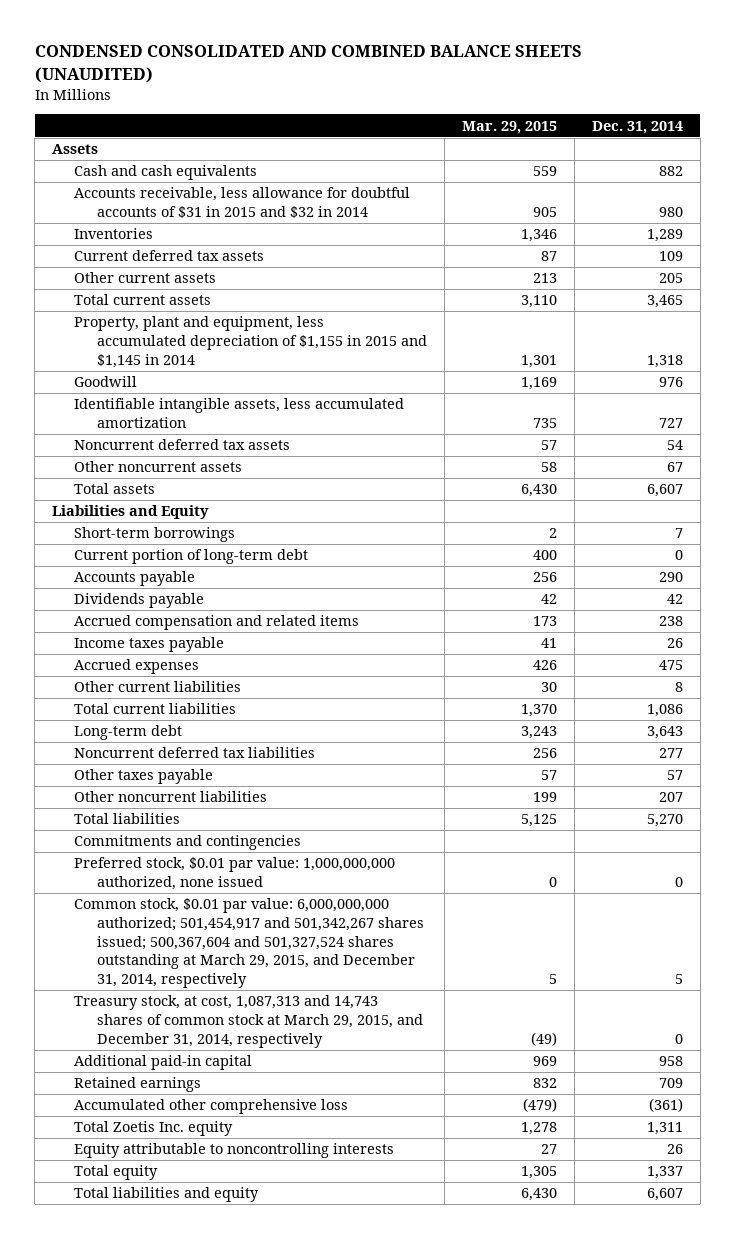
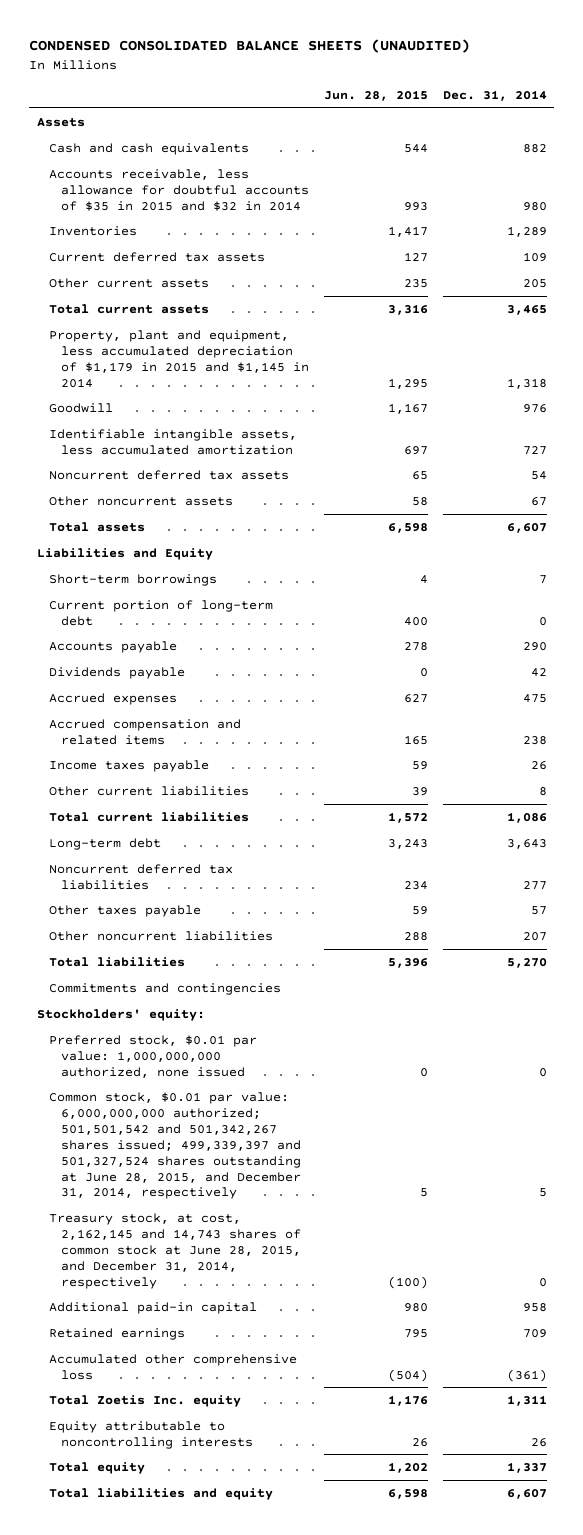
- CONDENSED CONSOLIDATED AND COMBINED BALANCE SHEETS (UNAUDITED)
+ CONDENSED CONSOLIDATED BALANCE SHEETS (UNAUDITED)
- | Mar. 29, 2015 | Dec. 31, 2014
+ | Jun. 28, 2015 | Dec. 31, 2014
- Accounts receivable, less allowance for doubtful accounts of $31 in 2015 and $32 in 2014 | 905 | 980
+ Accounts receivable, less allowance for doubtful accounts of $35 in 2015 and $32 in 2014 | 993 | 980
- Property, plant and equipment, less accumulated depreciation of $1,155 in 2015 and $1,145 in 2014 | 1,301 | 1,318
+ Property, plant and equipment, less accumulated depreciation of $1,179 in 2015 and $1,145 in 2014 | 1,295 | 1,318
moved up: Accrued expenses | 627 | 475
+ Stockholders' equity:
- Common stock, $0.01 par value: 6,000,000,000 authorized; 501,454,917 and 501,342,267 shares issued; 500,367,604 and 501,327,524 shares outstanding at March 29, 2015, and December 31, 2014, respectively | 5 | 5
- Treasury stock, at cost, 1,087,313 and 14,743 shares of common stock at March 29, 2015, and December 31, 2014, respectively | (49) | 0
+ Common stock, $0.01 par value: 6,000,000,000 authorized; 501,501,542 and 501,342,267 shares issued; 499,339,397 and 501,327,524 shares outstanding at June 28, 2015, and December 31, 2014, respectively | 5 | 5
+ Treasury stock, at cost, 2,162,145 and 14,743 shares of common stock at June 28, 2015, and December 31, 2014, respectively | (100) | 0

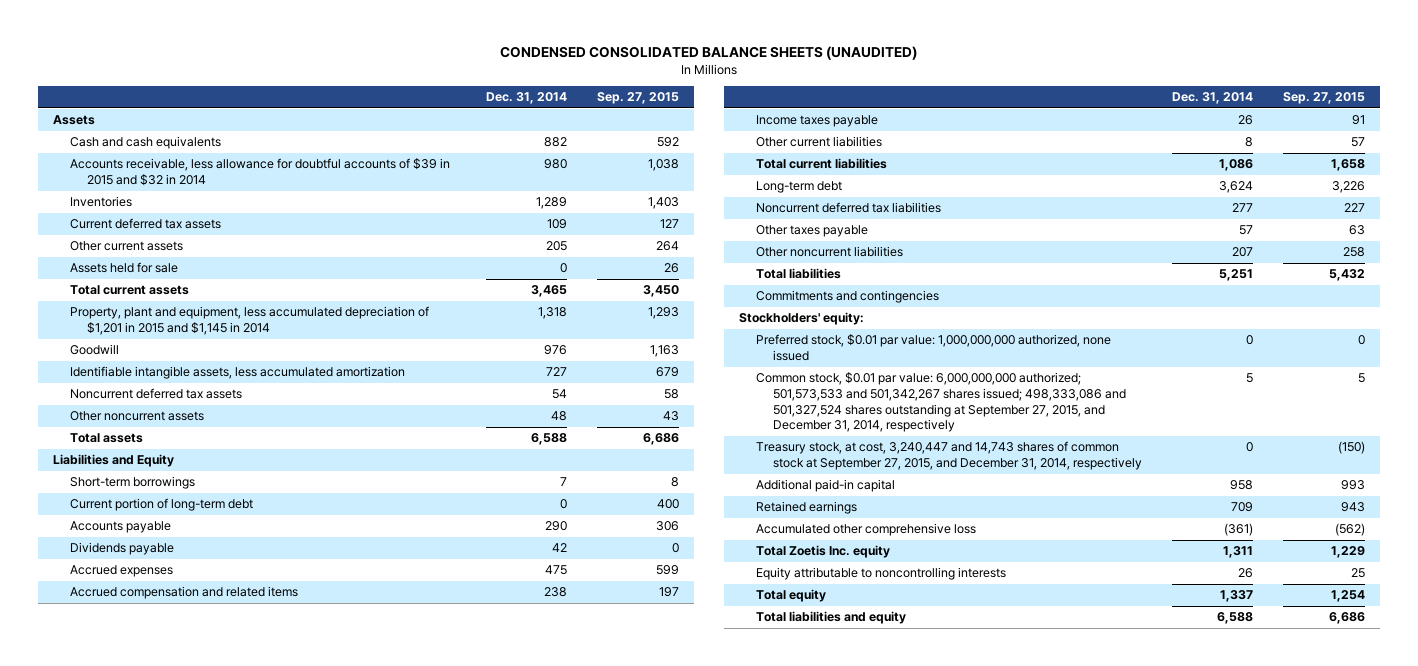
- | Jun. 28, 2015 | Dec. 31, 2014
+ | Dec. 31, 2014 | Sep. 27, 2015
- Accounts receivable, less allowance for doubtful accounts of $35 in 2015 and $32 in 2014 | 993 | 980
+ Accounts receivable, less allowance for doubtful accounts of $39 in 2015 and $32 in 2014 | 980 | 1,038
+ Assets held for sale | 0 | 26
- Property, plant and equipment, less accumulated depreciation of $1,179 in 2015 and $1,145 in 2014 | 1,295 | 1,318
+ Property, plant and equipment, less accumulated depreciation of $1,201 in 2015 and $1,145 in 2014 | 1,318 | 1,293
- Other noncurrent assets | 58 | 67
- Total assets | 6,598 | 6,607
+ Other noncurrent assets | 48 | 43
+ Total assets | 6,588 | 6,686
- Long-term debt | 3,243 | 3,643
+ Long-term debt | 3,624 | 3,226
- Total liabilities | 5,396 | 5,270
+ Total liabilities | 5,251 | 5,432
- Common stock, $0.01 par value: 6,000,000,000 authorized; 501,501,542 and 501,342,267 shares issued; 499,339,397 and 501,327,524 shares outstanding at June 28, 2015, and December 31, 2014, respectively | 5 | 5
- Treasury stock, at cost, 2,162,145 and 14,743 shares of common stock at June 28, 2015, and December 31, 2014, respectively | (100) | 0
+ Common stock, $0.01 par value: 6,000,000,000 authorized; 501,573,533 and 501,342,267 shares issued; 498,333,086 and 501,327,524 shares outstanding at September 27, 2015, and December 31, 2014, respectively | 5 | 5
+ Treasury stock, at cost, 3,240,447 and 14,743 shares of common stock at September 27, 2015, and December 31, 2014, respectively | 0 | (150)
- Total liabilities and equity | 6,598 | 6,607
+ Total liabilities and equity | 6,588 | 6,686

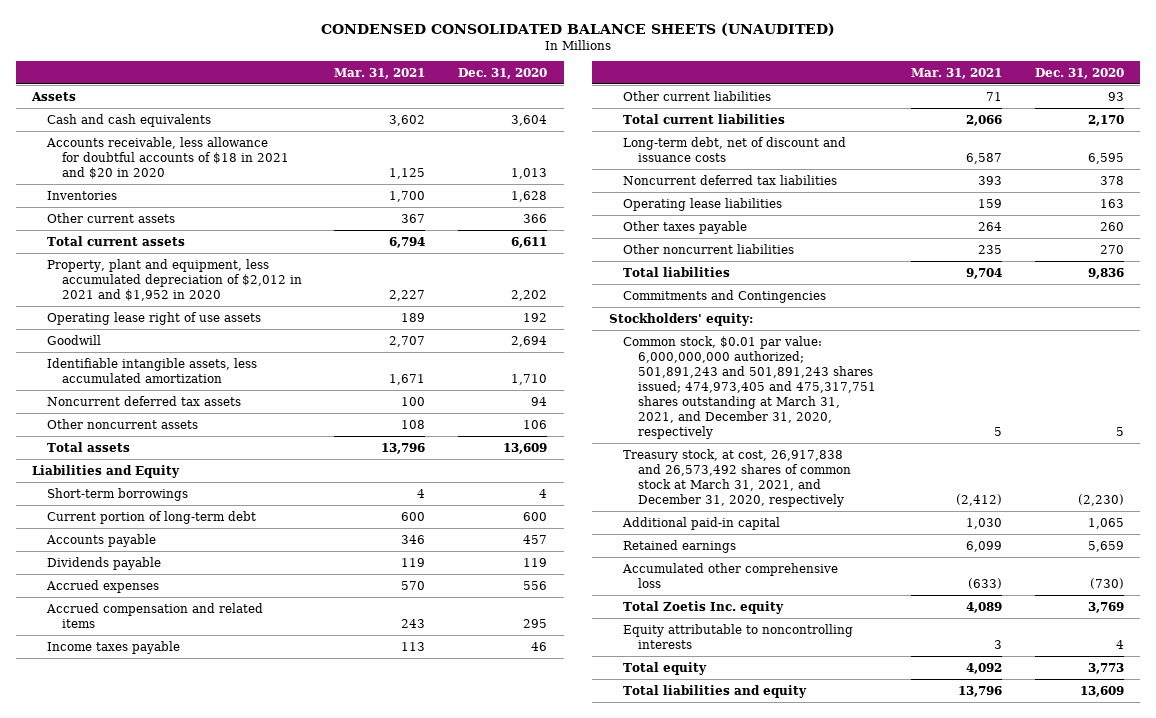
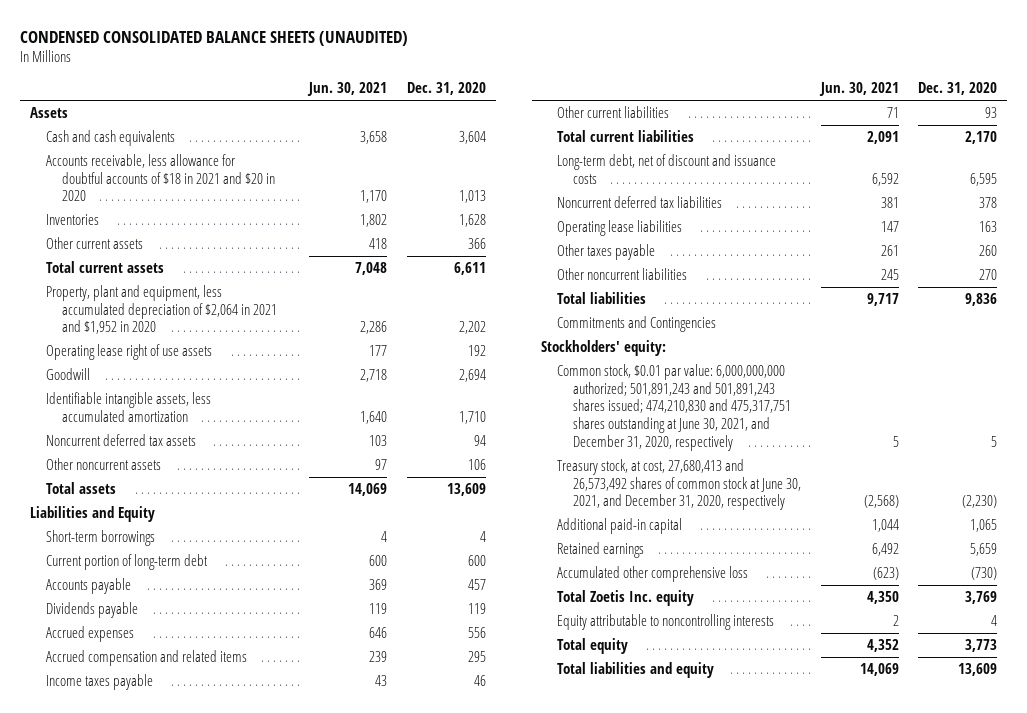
- | Mar. 31, 2021 | Dec. 31, 2020
+ | Jun. 30, 2021 | Dec. 31, 2020
- Property, plant and equipment, less accumulated depreciation of $2,012 in 2021 and $1,952 in 2020 | 2,227 | 2,202
+ Property, plant and equipment, less accumulated depreciation of $2,064 in 2021 and $1,952 in 2020 | 2,286 | 2,202
- Common stock, $0.01 par value: 6,000,000,000 authorized; 501,891,243 and 501,891,243 shares issued; 474,973,405 and 475,317,751 shares outstanding at March 31, 2021, and December 31, 2020, respectively | 5 | 5
- Treasury stock, at cost, 26,917,838 and 26,573,492 shares of common stock at March 31, 2021, and December 31, 2020, respectively | (2,412) | (2,230)
+ Common stock, $0.01 par value: 6,000,000,000 authorized; 501,891,243 and 501,891,243 shares issued; 474,210,830 and 475,317,751 shares outstanding at June 30, 2021, and December 31, 2020, respectively | 5 | 5
+ Treasury stock, at cost, 27,680,413 and 26,573,492 shares of common stock at June 30, 2021, and December 31, 2020, respectively | (2,568) | (2,230)

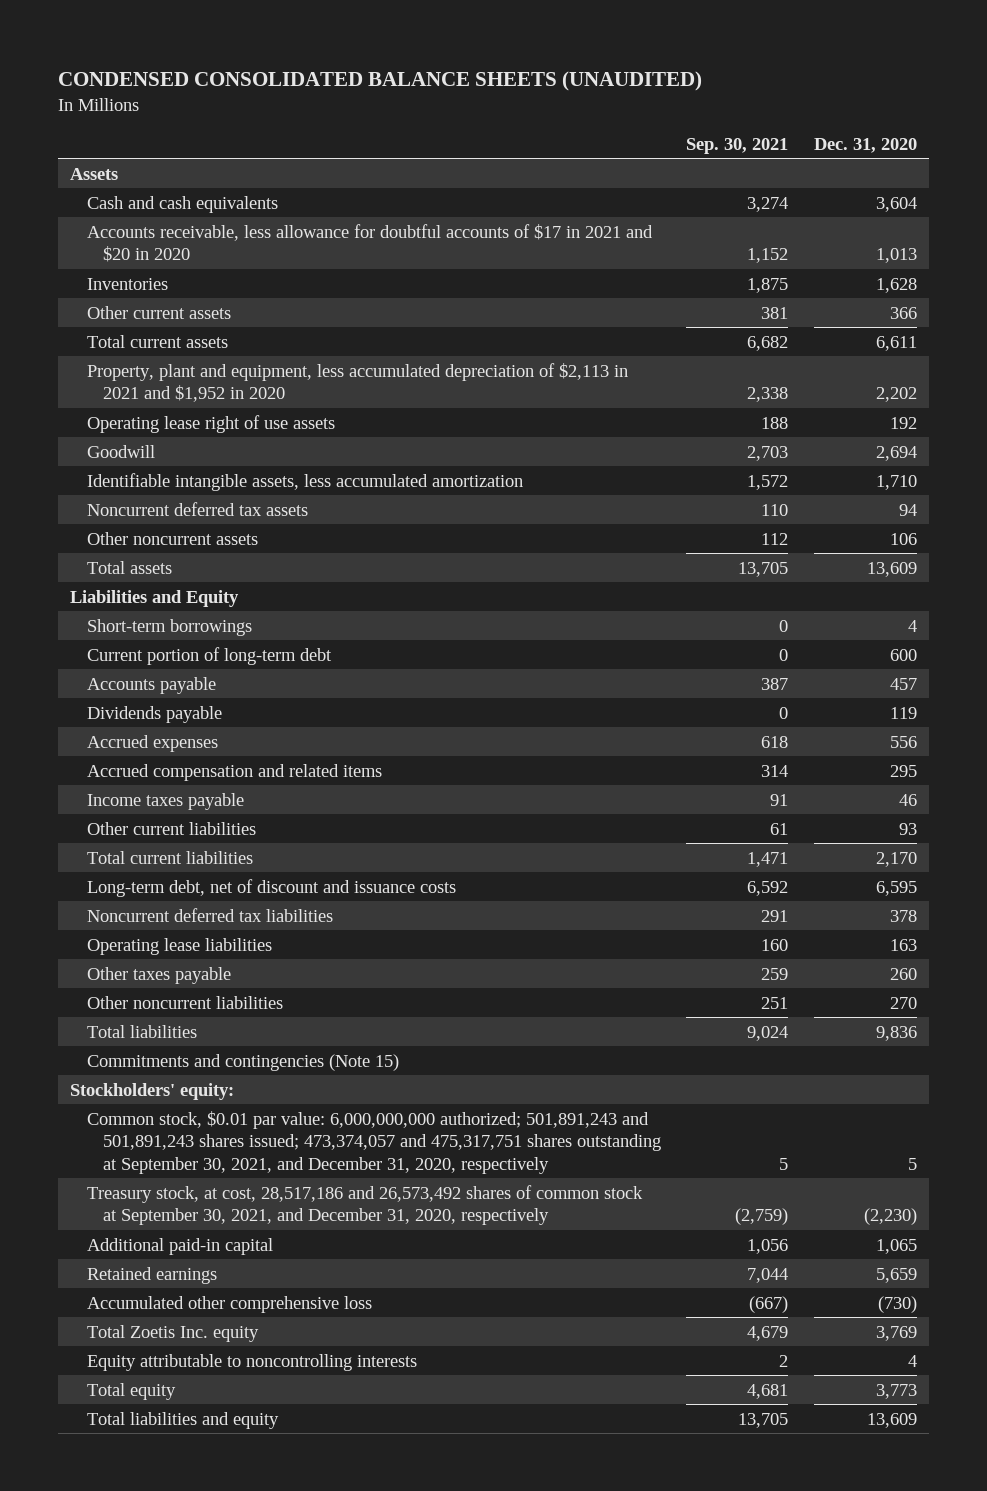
- | Jun. 30, 2021 | Dec. 31, 2020
+ | Sep. 30, 2021 | Dec. 31, 2020
- Accounts receivable, less allowance for doubtful accounts of $18 in 2021 and $20 in 2020 | 1,170 | 1,013
+ Accounts receivable, less allowance for doubtful accounts of $17 in 2021 and $20 in 2020 | 1,152 | 1,013
- Property, plant and equipment, less accumulated depreciation of $2,064 in 2021 and $1,952 in 2020 | 2,286 | 2,202
+ Property, plant and equipment, less accumulated depreciation of $2,113 in 2021 and $1,952 in 2020 | 2,338 | 2,202
- Commitments and Contingencies
+ Commitments and contingencies (Note 15)
- Common stock, $0.01 par value: 6,000,000,000 authorized; 501,891,243 and 501,891,243 shares issued; 474,210,830 and 475,317,751 shares outstanding at June 30, 2021, and December 31, 2020, respectively | 5 | 5
- Treasury stock, at cost, 27,680,413 and 26,573,492 shares of common stock at June 30, 2021, and December 31, 2020, respectively | (2,568) | (2,230)
+ Common stock, $0.01 par value: 6,000,000,000 authorized; 501,891,243 and 501,891,243 shares issued; 473,374,057 and 475,317,751 shares outstanding at September 30, 2021, and December 31, 2020, respectively | 5 | 5
+ Treasury stock, at cost, 28,517,186 and 26,573,492 shares of common stock at September 30, 2021, and December 31, 2020, respectively | (2,759) | (2,230)

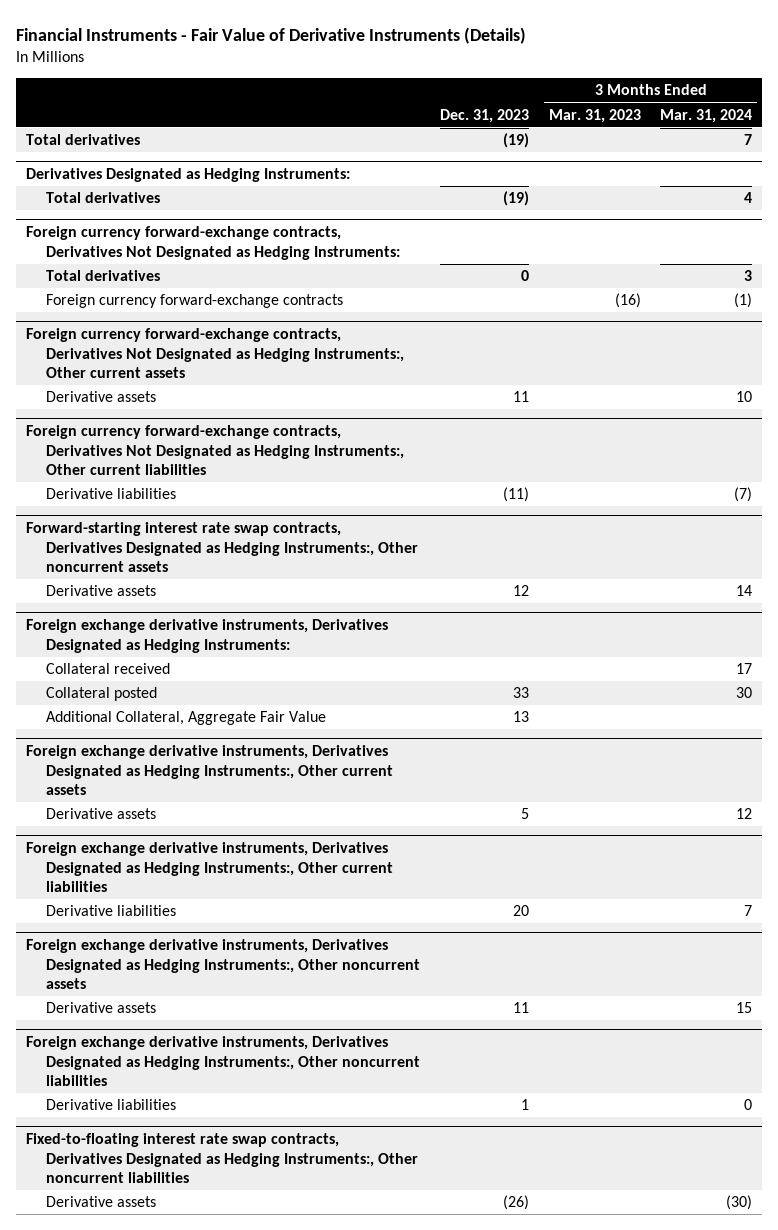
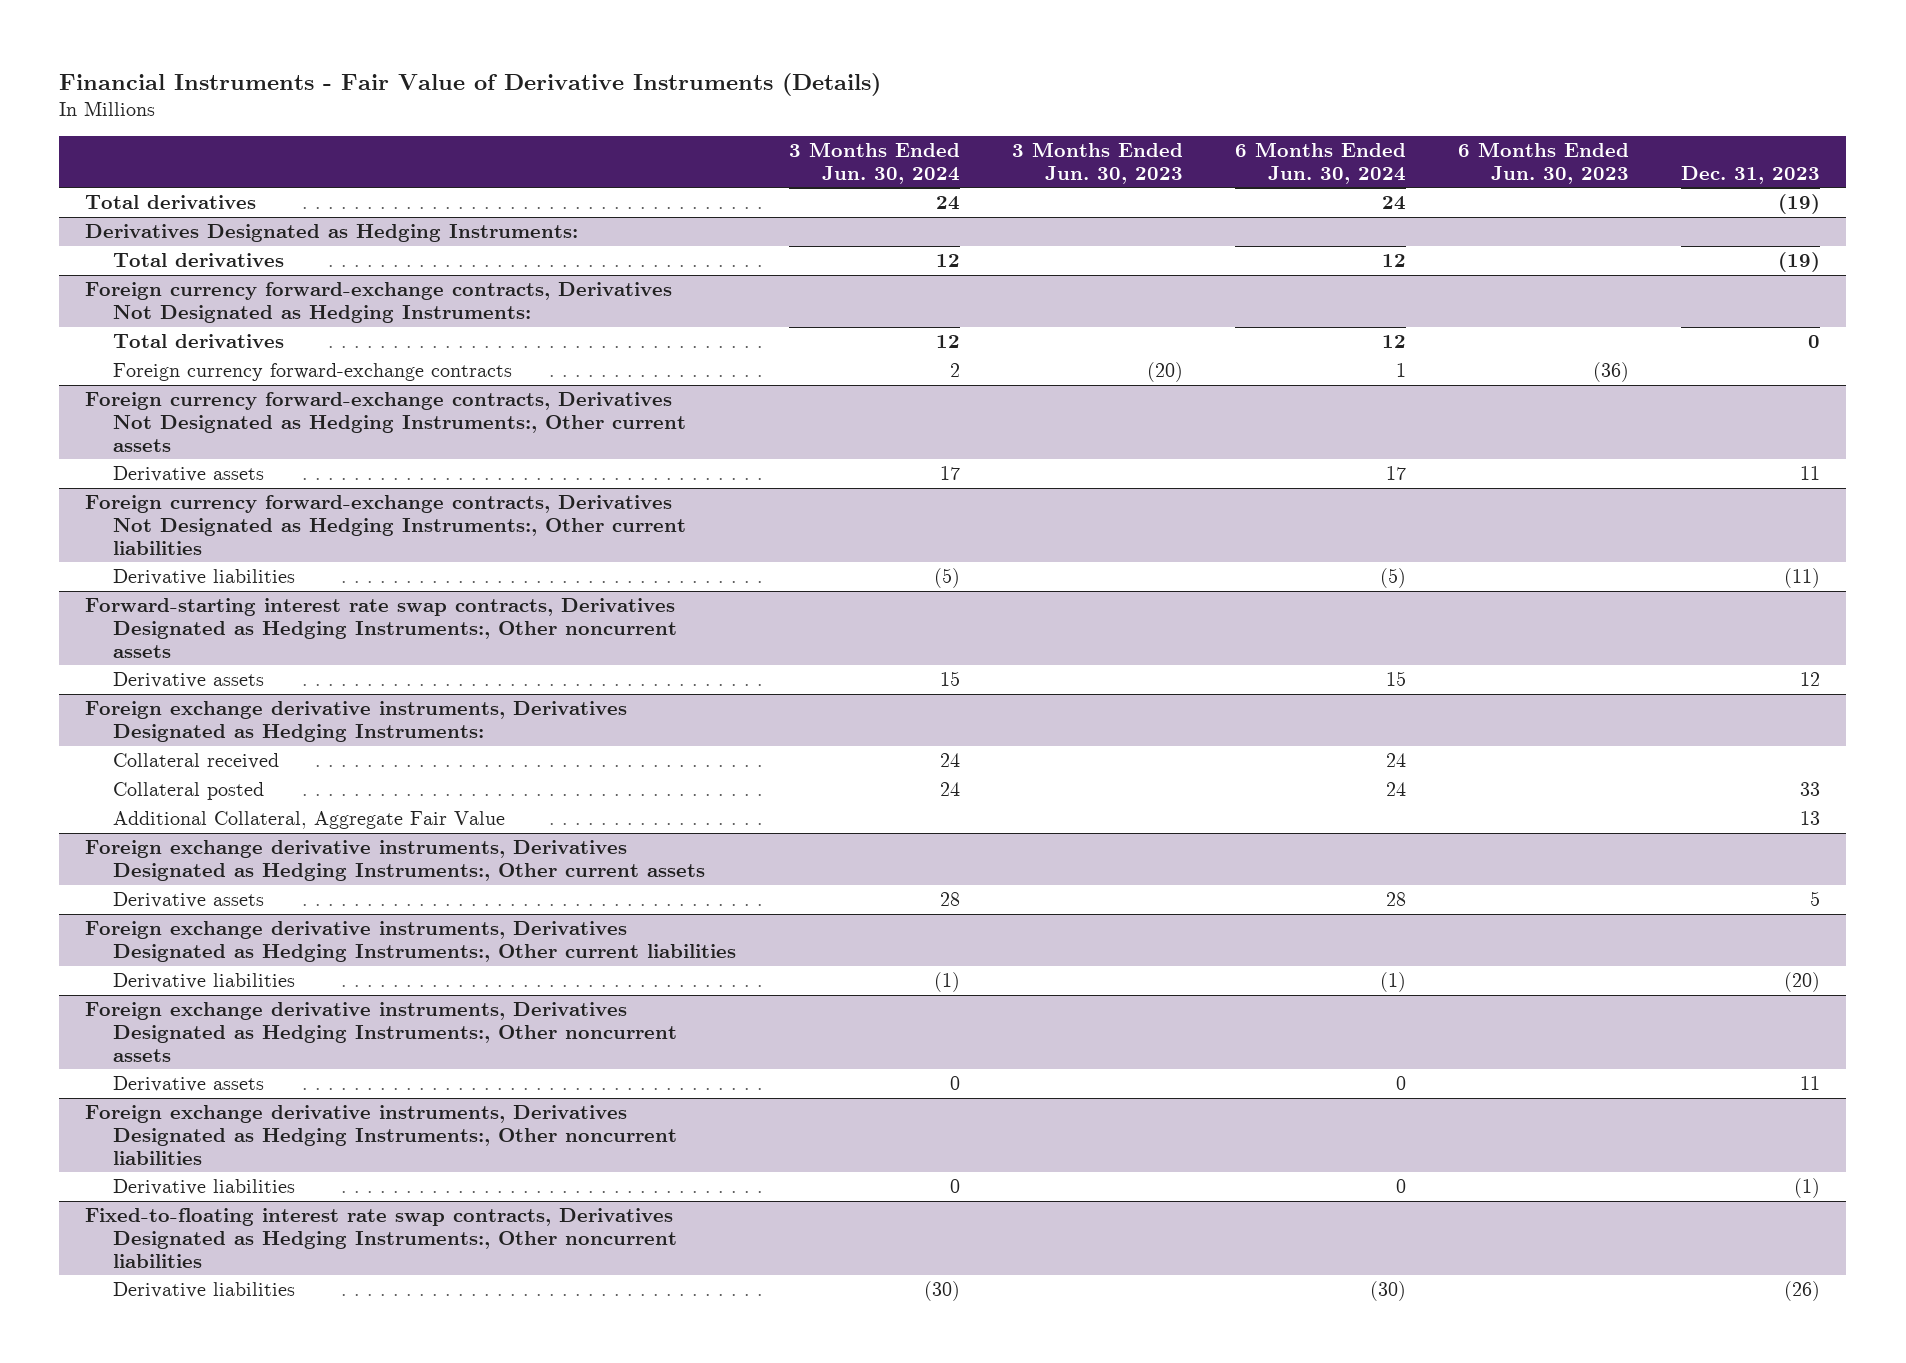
- | Dec. 31, 2023 | 3 Months Ended Mar. 31, 2023 | 3 Months Ended Mar. 31, 2024
+ | 3 Months Ended Jun. 30, 2024 | 3 Months Ended Jun. 30, 2023 | 6 Months Ended Jun. 30, 2024 | 6 Months Ended Jun. 30, 2023 | Dec. 31, 2023
@ Foreign exchange derivative instruments, Derivatives Designated as Hedging Instruments:, Other current liabilities
- Derivative liabilities | 20 | | 7
+ Derivative liabilities | (1) | | (1) | | (20)
@ Foreign exchange derivative instruments, Derivatives Designated as Hedging Instruments:, Other noncurrent liabilities
- Derivative liabilities | 1 | | 0
+ Derivative liabilities | 0 | | 0 | | (1)
@ Fixed-to-floating interest rate swap contracts, Derivatives Designated as Hedging Instruments:, Other noncurrent liabilities
- Derivative assets | (26) | | (30)
+ Derivative liabilities | (30) | | (30) | | (26)

